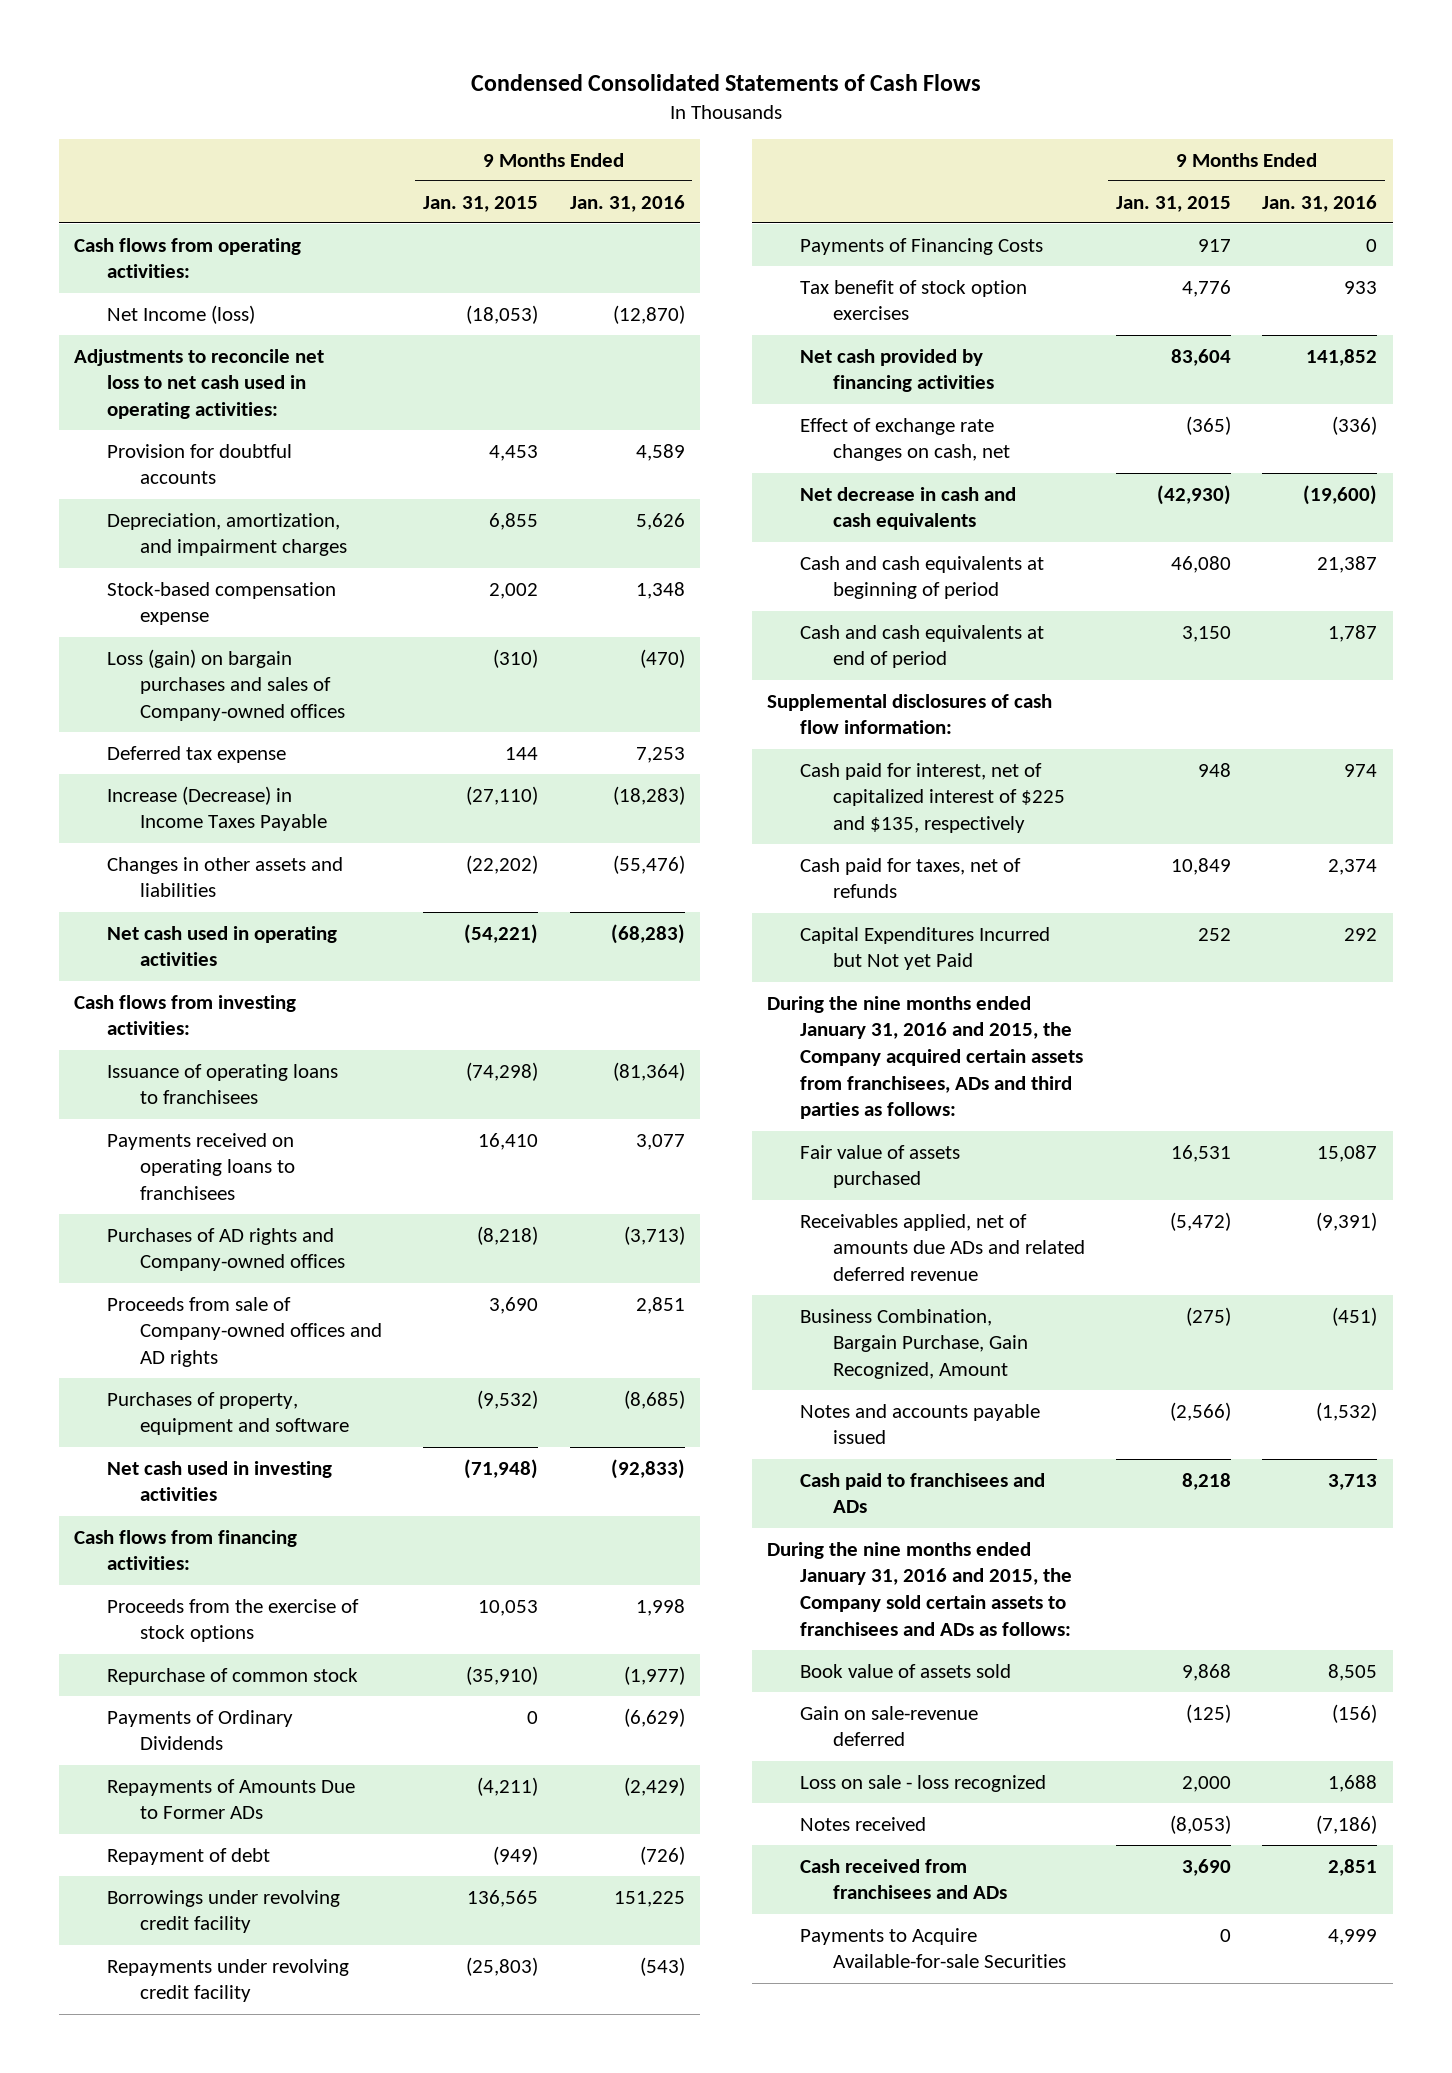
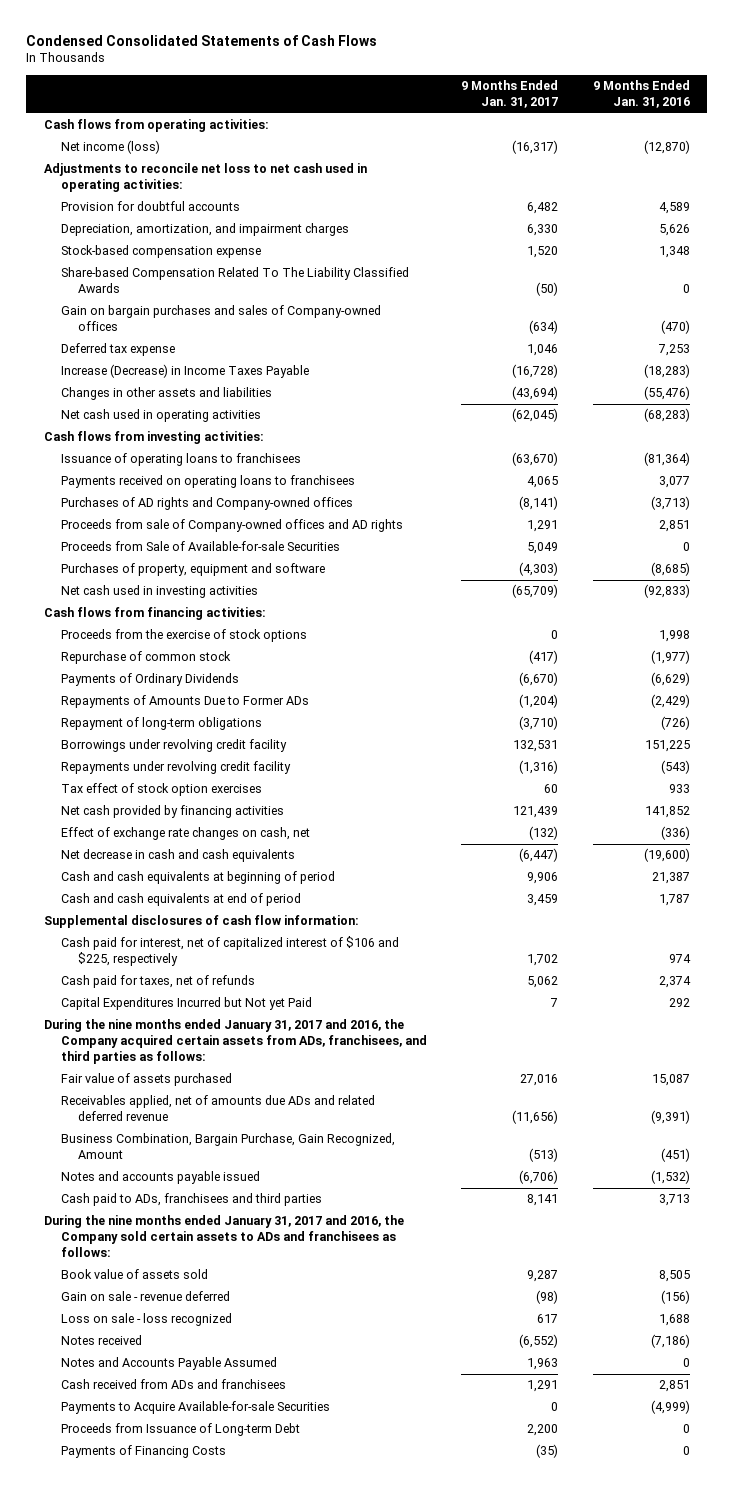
- | 9 Months Ended Jan. 31, 2015 | 9 Months Ended Jan. 31, 2016
+ | 9 Months Ended Jan. 31, 2017 | 9 Months Ended Jan. 31, 2016
- Net Income (loss) | (18,053) | (12,870)
+ Net income (loss) | (16,317) | (12,870)
- Loss (gain) on bargain purchases and sales of Company-owned offices | (310) | (470)
+ Share-based Compensation Related To The Liability Classified Awards | (50) | 0
+ Gain on bargain purchases and sales of Company-owned offices | (634) | (470)
+ Proceeds from Sale of Available-for-sale Securities | 5,049 | 0
- Repayment of debt | (949) | (726)
+ Repayment of long-term obligations | (3,710) | (726)
- Tax benefit of stock option exercises | 4,776 | 933
+ Tax effect of stock option exercises | 60 | 933
- Cash paid for interest, net of capitalized interest of $225 and $135, respectively | 948 | 974
+ Cash paid for interest, net of capitalized interest of $106 and $225, respectively | 1,702 | 974
- During the nine months ended January 31, 2016 and 2015, the Company acquired certain assets from franchisees, ADs and third parties as follows:
+ During the nine months ended January 31, 2017 and 2016, the Company acquired certain assets from ADs, franchisees, and third parties as follows:
- Cash paid to franchisees and ADs | 8,218 | 3,713
- During the nine months ended January 31, 2016 and 2015, the Company sold certain assets to franchisees and ADs as follows:
+ Cash paid to ADs, franchisees and third parties | 8,141 | 3,713
+ During the nine months ended January 31, 2017 and 2016, the Company sold certain assets to ADs and franchisees as follows:
- Gain on sale-revenue deferred | (125) | (156)
+ Gain on sale - revenue deferred | (98) | (156)
- Cash received from franchisees and ADs | 3,690 | 2,851
- Payments to Acquire Available-for-sale Securities | 0 | 4,999
+ Notes and Accounts Payable Assumed | 1,963 | 0
+ Cash received from ADs and franchisees | 1,291 | 2,851
+ Payments to Acquire Available-for-sale Securities | 0 | (4,999)
+ Proceeds from Issuance of Long-term Debt | 2,200 | 0
moved down: Payments of Financing Costs | (35) | 0

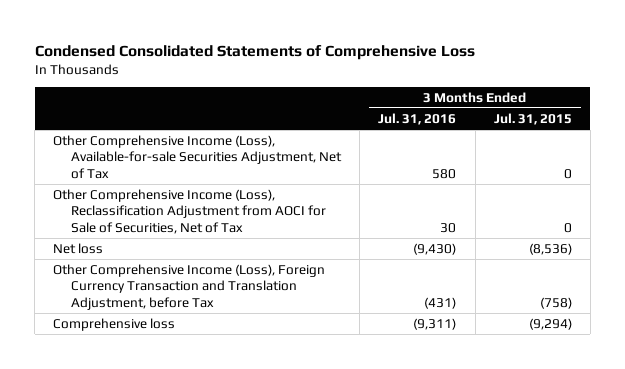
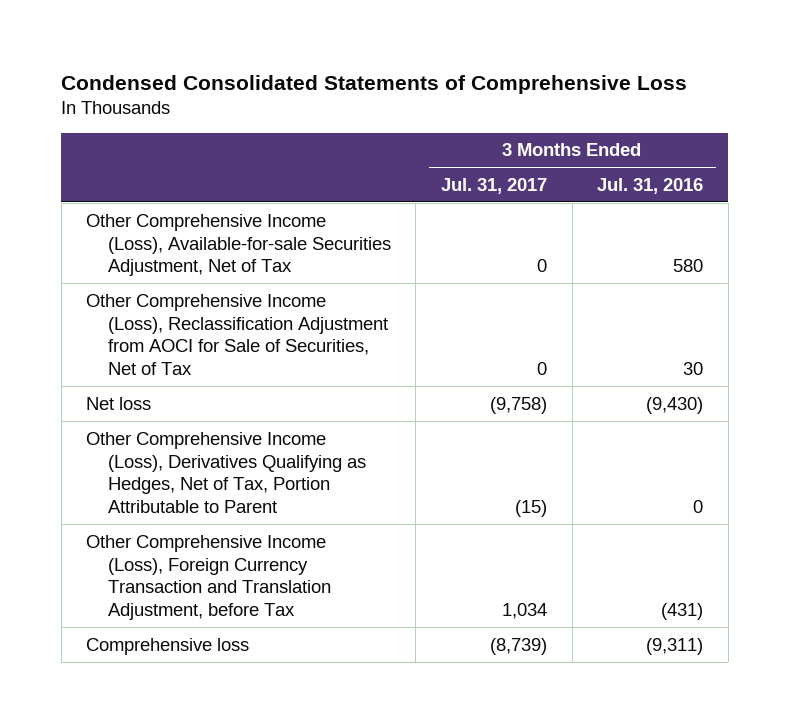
- | 3 Months Ended Jul. 31, 2016 | 3 Months Ended Jul. 31, 2015
+ | 3 Months Ended Jul. 31, 2017 | 3 Months Ended Jul. 31, 2016
+ Other Comprehensive Income (Loss), Derivatives Qualifying as Hedges, Net of Tax, Portion Attributable to Parent | (15) | 0

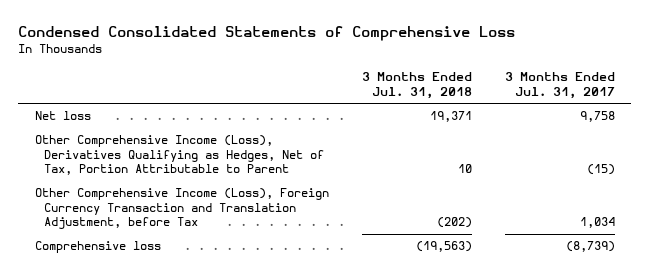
- | 3 Months Ended Jul. 31, 2017 | 3 Months Ended Jul. 31, 2016
+ | 3 Months Ended Jul. 31, 2018 | 3 Months Ended Jul. 31, 2017
- Other Comprehensive Income (Loss), Available-for-sale Securities Adjustment, Net of Tax | 0 | 580
- Other Comprehensive Income (Loss), Reclassification Adjustment from AOCI for Sale of Securities, Net of Tax | 0 | 30
- Net loss | (9,758) | (9,430)
+ Net loss | 19,371 | 9,758

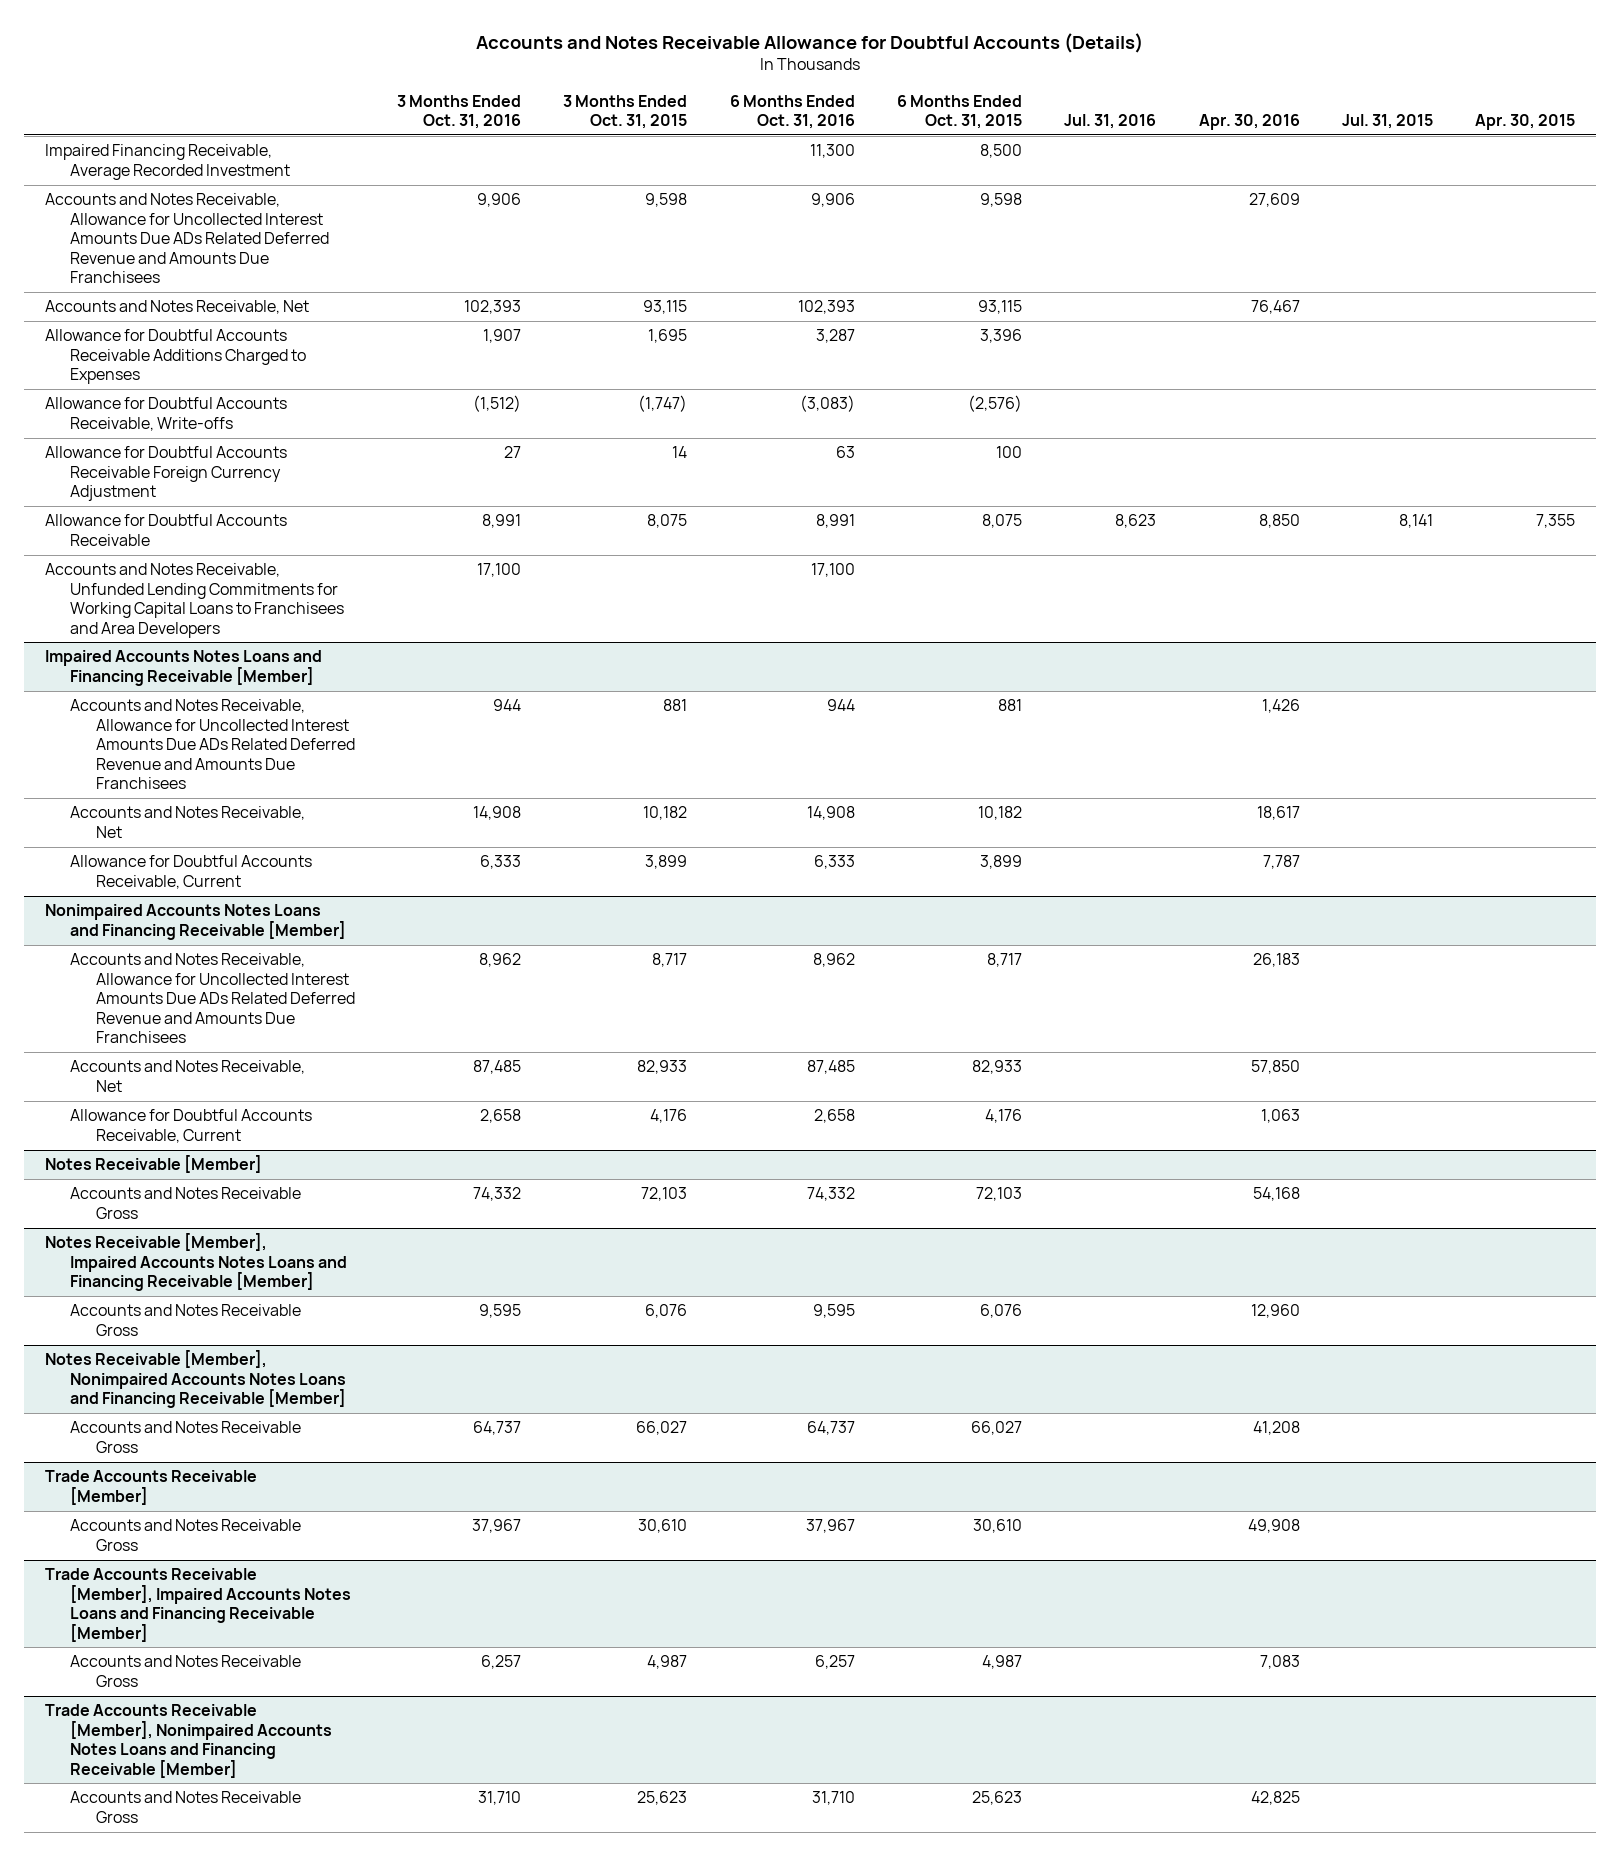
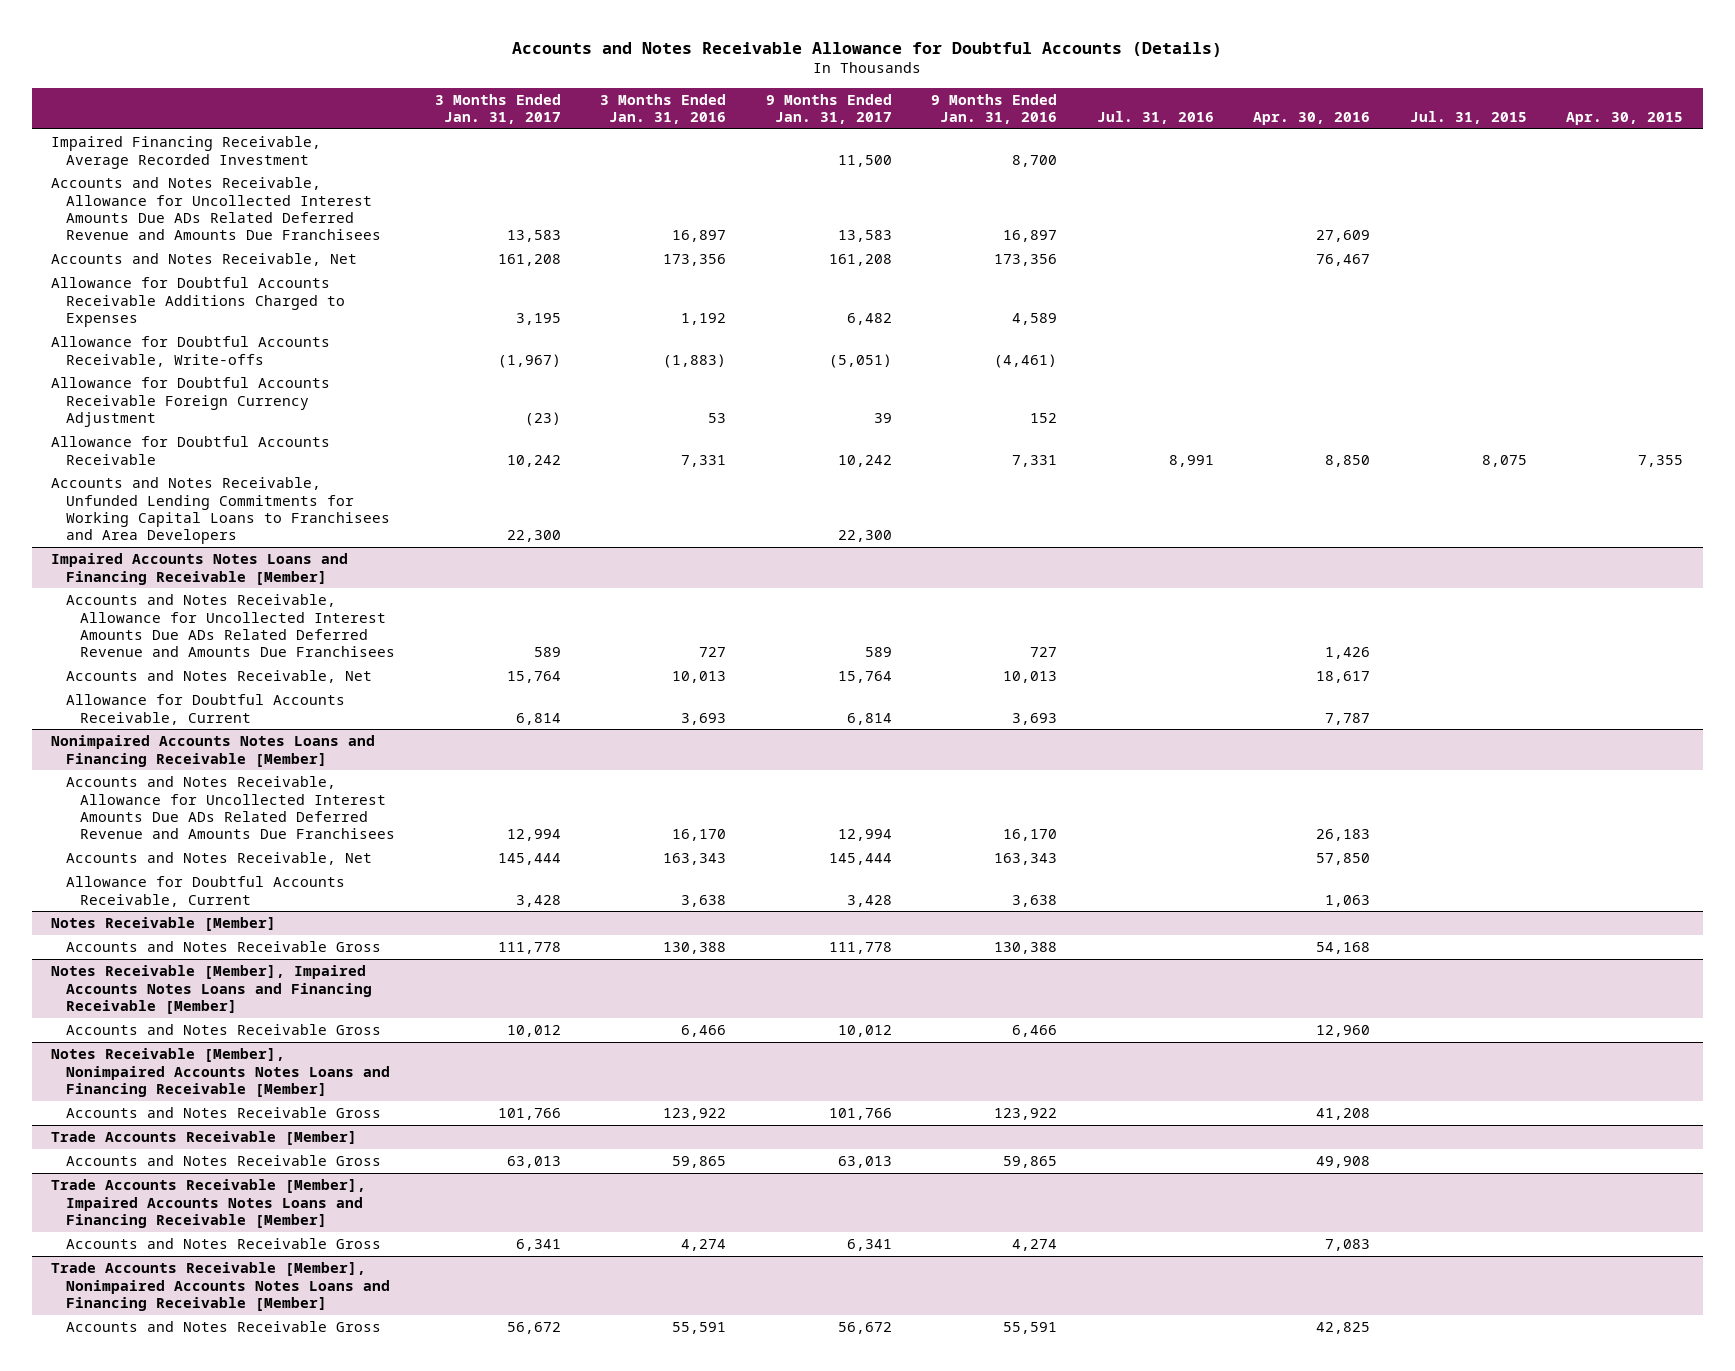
- | 3 Months Ended Oct. 31, 2016 | 3 Months Ended Oct. 31, 2015 | 6 Months Ended Oct. 31, 2016 | 6 Months Ended Oct. 31, 2015 | Jul. 31, 2016 | Apr. 30, 2016 | Jul. 31, 2015 | Apr. 30, 2015
+ | 3 Months Ended Jan. 31, 2017 | 3 Months Ended Jan. 31, 2016 | 9 Months Ended Jan. 31, 2017 | 9 Months Ended Jan. 31, 2016 | Jul. 31, 2016 | Apr. 30, 2016 | Jul. 31, 2015 | Apr. 30, 2015
- Allowance for Doubtful Accounts Receivable | 8,991 | 8,075 | 8,991 | 8,075 | 8,623 | 8,850 | 8,141 | 7,355
+ Allowance for Doubtful Accounts Receivable | 10,242 | 7,331 | 10,242 | 7,331 | 8,991 | 8,850 | 8,075 | 7,355

